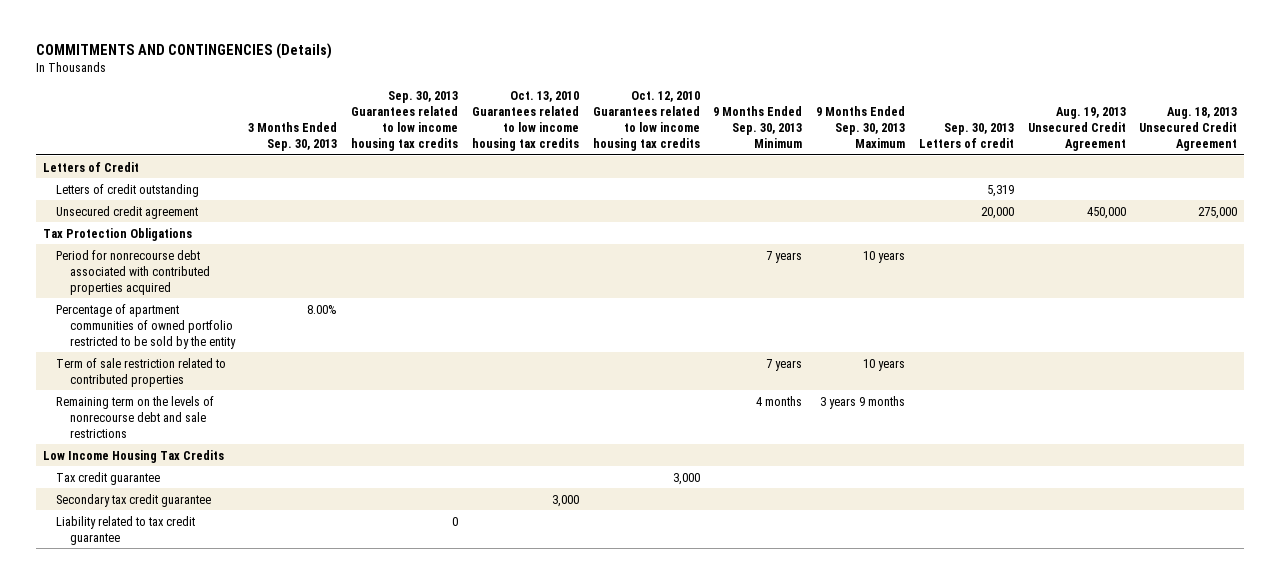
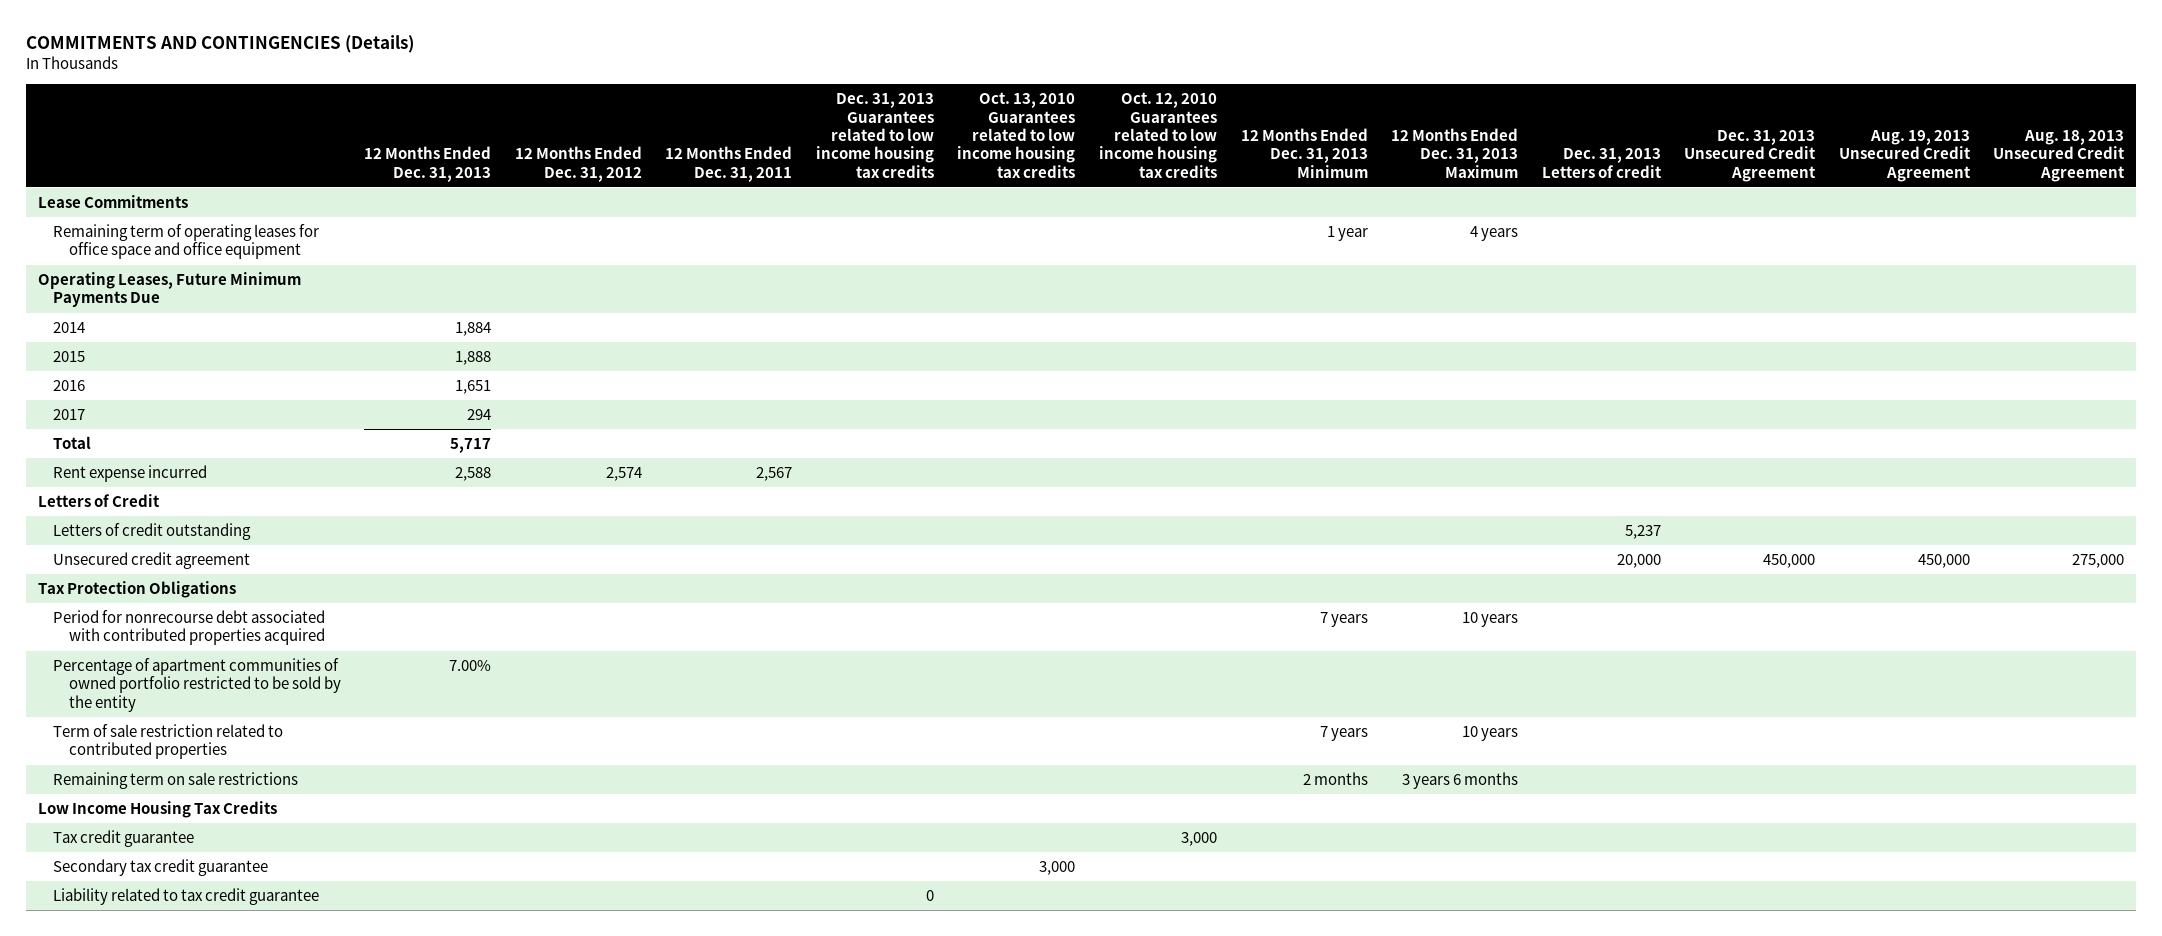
- | 3 Months Ended Sep. 30, 2013 | Sep. 30, 2013 Guarantees related to low income housing tax credits | Oct. 13, 2010 Guarantees related to low income housing tax credits | Oct. 12, 2010 Guarantees related to low income housing tax credits | 9 Months Ended Sep. 30, 2013 Minimum | 9 Months Ended Sep. 30, 2013 Maximum | Sep. 30, 2013 Letters of credit | Aug. 19, 2013 Unsecured Credit Agreement | Aug. 18, 2013 Unsecured Credit Agreement
+ | 12 Months Ended Dec. 31, 2013 | 12 Months Ended Dec. 31, 2012 | 12 Months Ended Dec. 31, 2011 | Dec. 31, 2013 Guarantees related to low income housing tax credits | Oct. 13, 2010 Guarantees related to low income housing tax credits | Oct. 12, 2010 Guarantees related to low income housing tax credits | 12 Months Ended Dec. 31, 2013 Minimum | 12 Months Ended Dec. 31, 2013 Maximum | Dec. 31, 2013 Letters of credit | Dec. 31, 2013 Unsecured Credit Agreement | Aug. 19, 2013 Unsecured Credit Agreement | Aug. 18, 2013 Unsecured Credit Agreement
+ Lease Commitments
+ Remaining term of operating leases for office space and office equipment | | | | | | | 1 year | 4 years | | | |
+ Operating Leases, Future Minimum Payments Due
+ 2014 | 1,884 | | | | | | | | | | |
+ 2015 | 1,888 | | | | | | | | | | |
+ 2016 | 1,651 | | | | | | | | | | |
+ 2017 | 294 | | | | | | | | | | |
+ Total | 5,717 | | | | | | | | | | |
+ Rent expense incurred | 2,588 | 2,574 | 2,567 | | | | | | | | |
- Remaining term on the levels of nonrecourse debt and sale restrictions | | | | | 4 months | 3 years 9 months | | |
+ Remaining term on sale restrictions | | | | | | | 2 months | 3 years 6 months | | | |

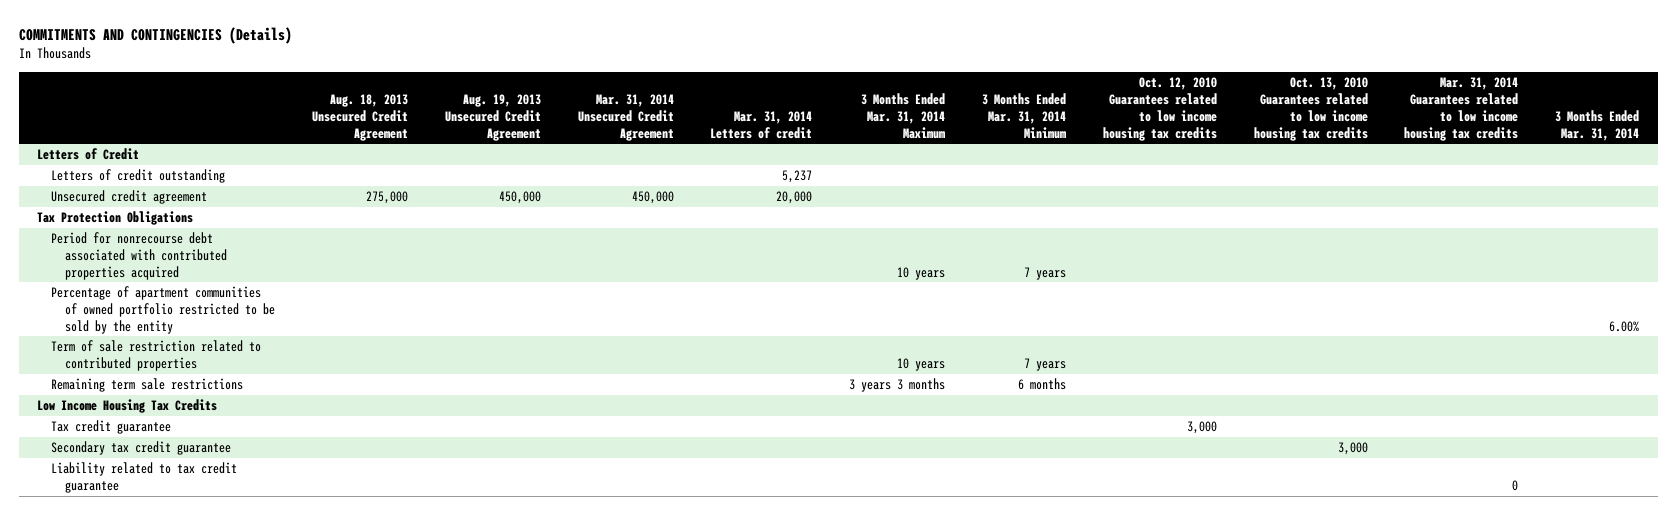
- | 12 Months Ended Dec. 31, 2013 | 12 Months Ended Dec. 31, 2012 | 12 Months Ended Dec. 31, 2011 | Dec. 31, 2013 Guarantees related to low income housing tax credits | Oct. 13, 2010 Guarantees related to low income housing tax credits | Oct. 12, 2010 Guarantees related to low income housing tax credits | 12 Months Ended Dec. 31, 2013 Minimum | 12 Months Ended Dec. 31, 2013 Maximum | Dec. 31, 2013 Letters of credit | Dec. 31, 2013 Unsecured Credit Agreement | Aug. 19, 2013 Unsecured Credit Agreement | Aug. 18, 2013 Unsecured Credit Agreement
+ | Aug. 18, 2013 Unsecured Credit Agreement | Aug. 19, 2013 Unsecured Credit Agreement | Mar. 31, 2014 Unsecured Credit Agreement | Mar. 31, 2014 Letters of credit | 3 Months Ended Mar. 31, 2014 Maximum | 3 Months Ended Mar. 31, 2014 Minimum | Oct. 12, 2010 Guarantees related to low income housing tax credits | Oct. 13, 2010 Guarantees related to low income housing tax credits | Mar. 31, 2014 Guarantees related to low income housing tax credits | 3 Months Ended Mar. 31, 2014
- Lease Commitments
- Remaining term of operating leases for office space and office equipment | | | | | | | 1 year | 4 years | | | |
- Operating Leases, Future Minimum Payments Due
- 2014 | 1,884 | | | | | | | | | | |
- 2015 | 1,888 | | | | | | | | | | |
- 2016 | 1,651 | | | | | | | | | | |
- 2017 | 294 | | | | | | | | | | |
- Total | 5,717 | | | | | | | | | | |
- Rent expense incurred | 2,588 | 2,574 | 2,567 | | | | | | | | |
- Remaining term on sale restrictions | | | | | | | 2 months | 3 years 6 months | | | |
+ Remaining term sale restrictions | | | | | 3 years 3 months | 6 months | | | |

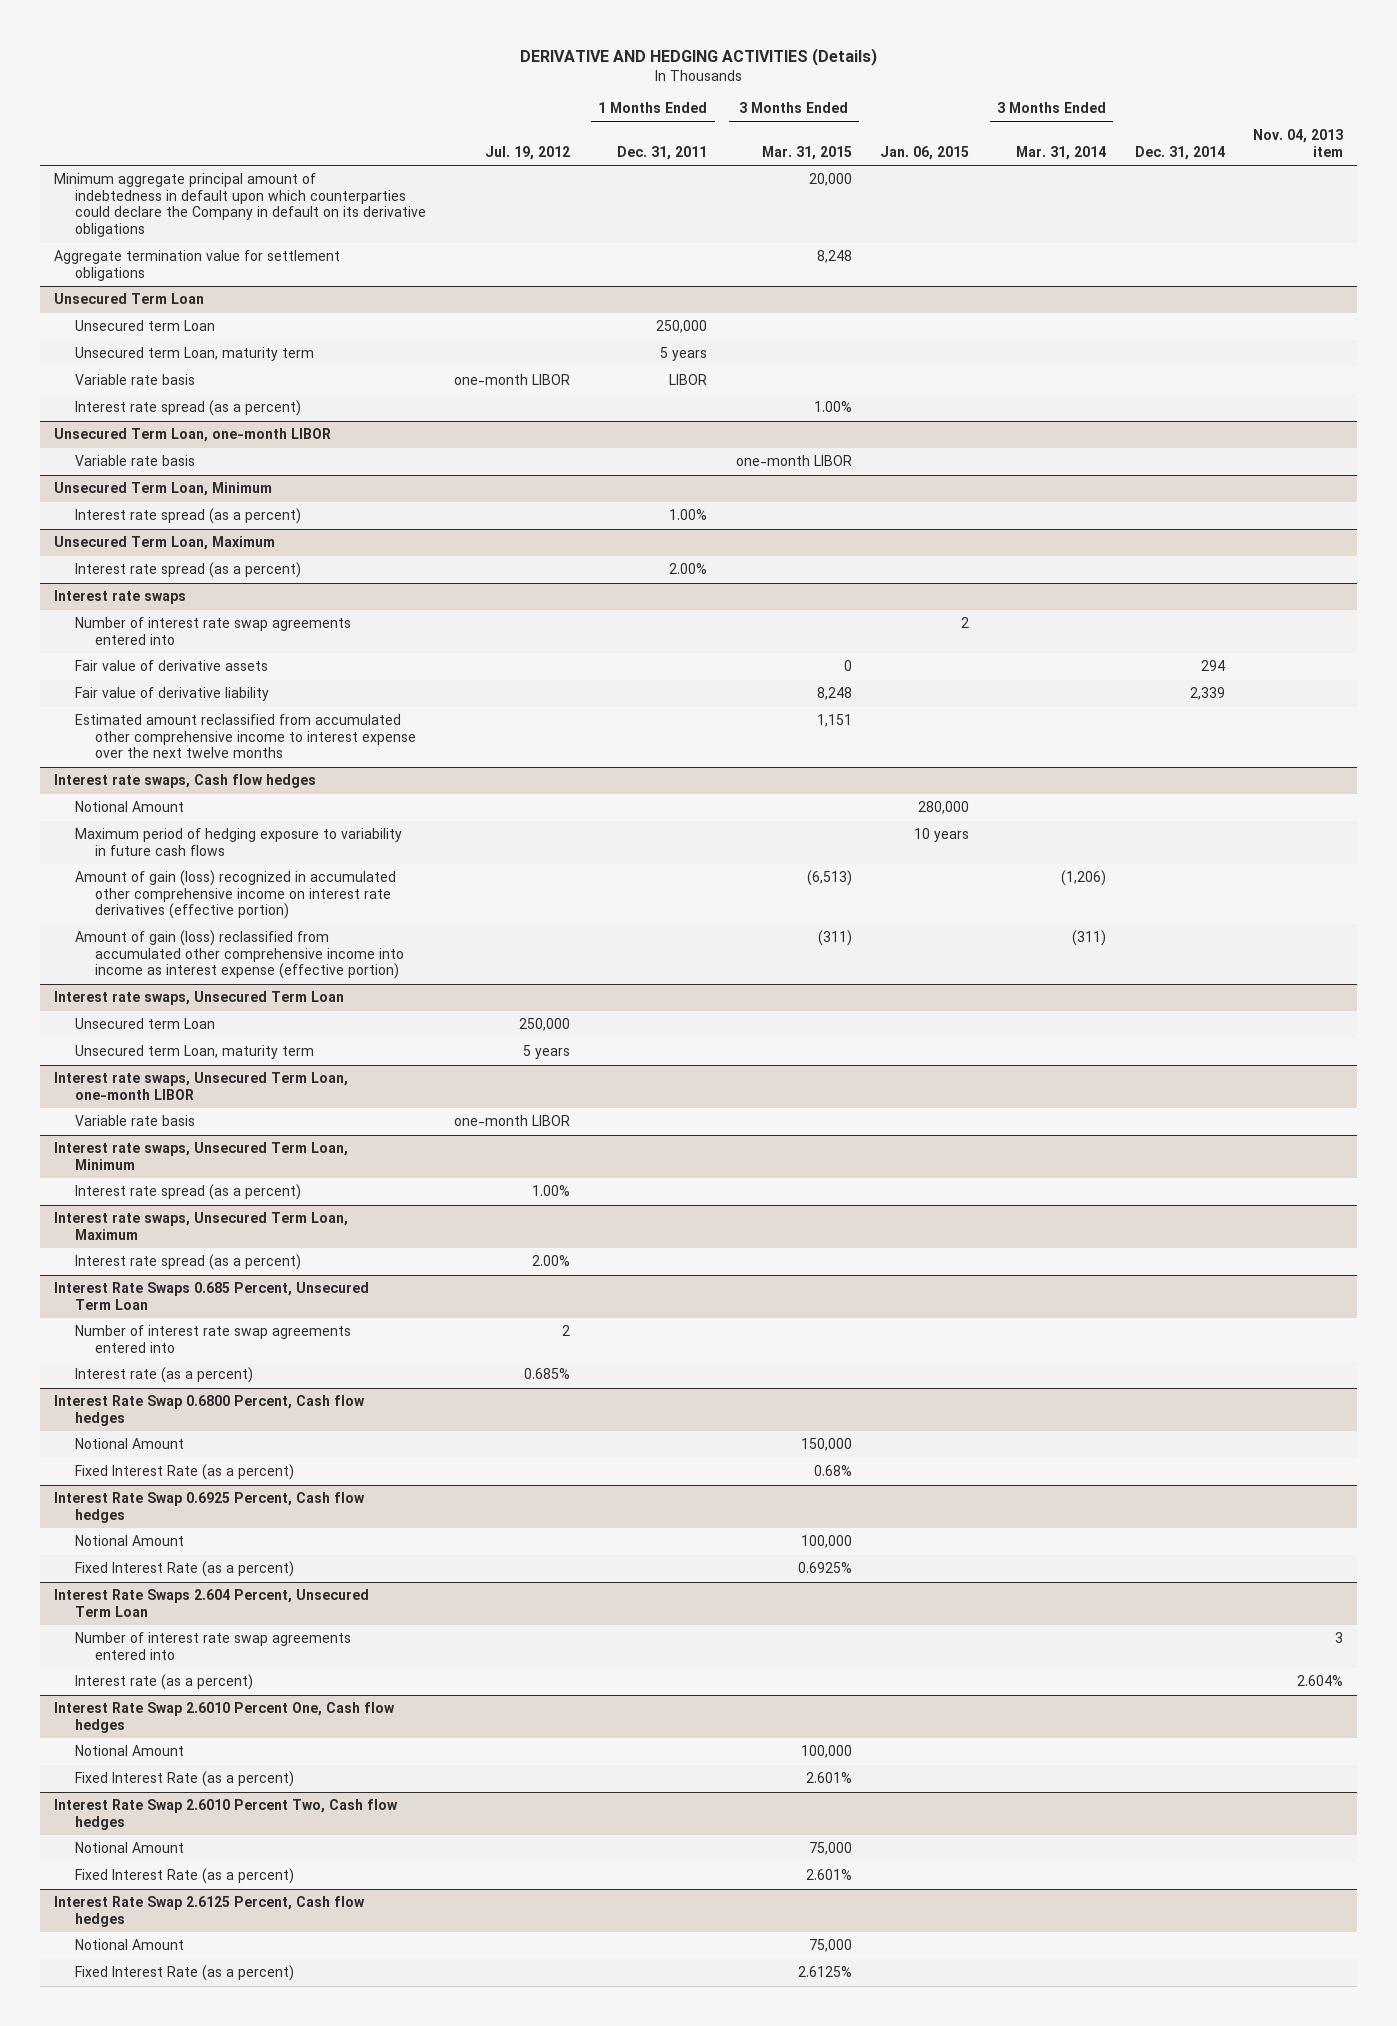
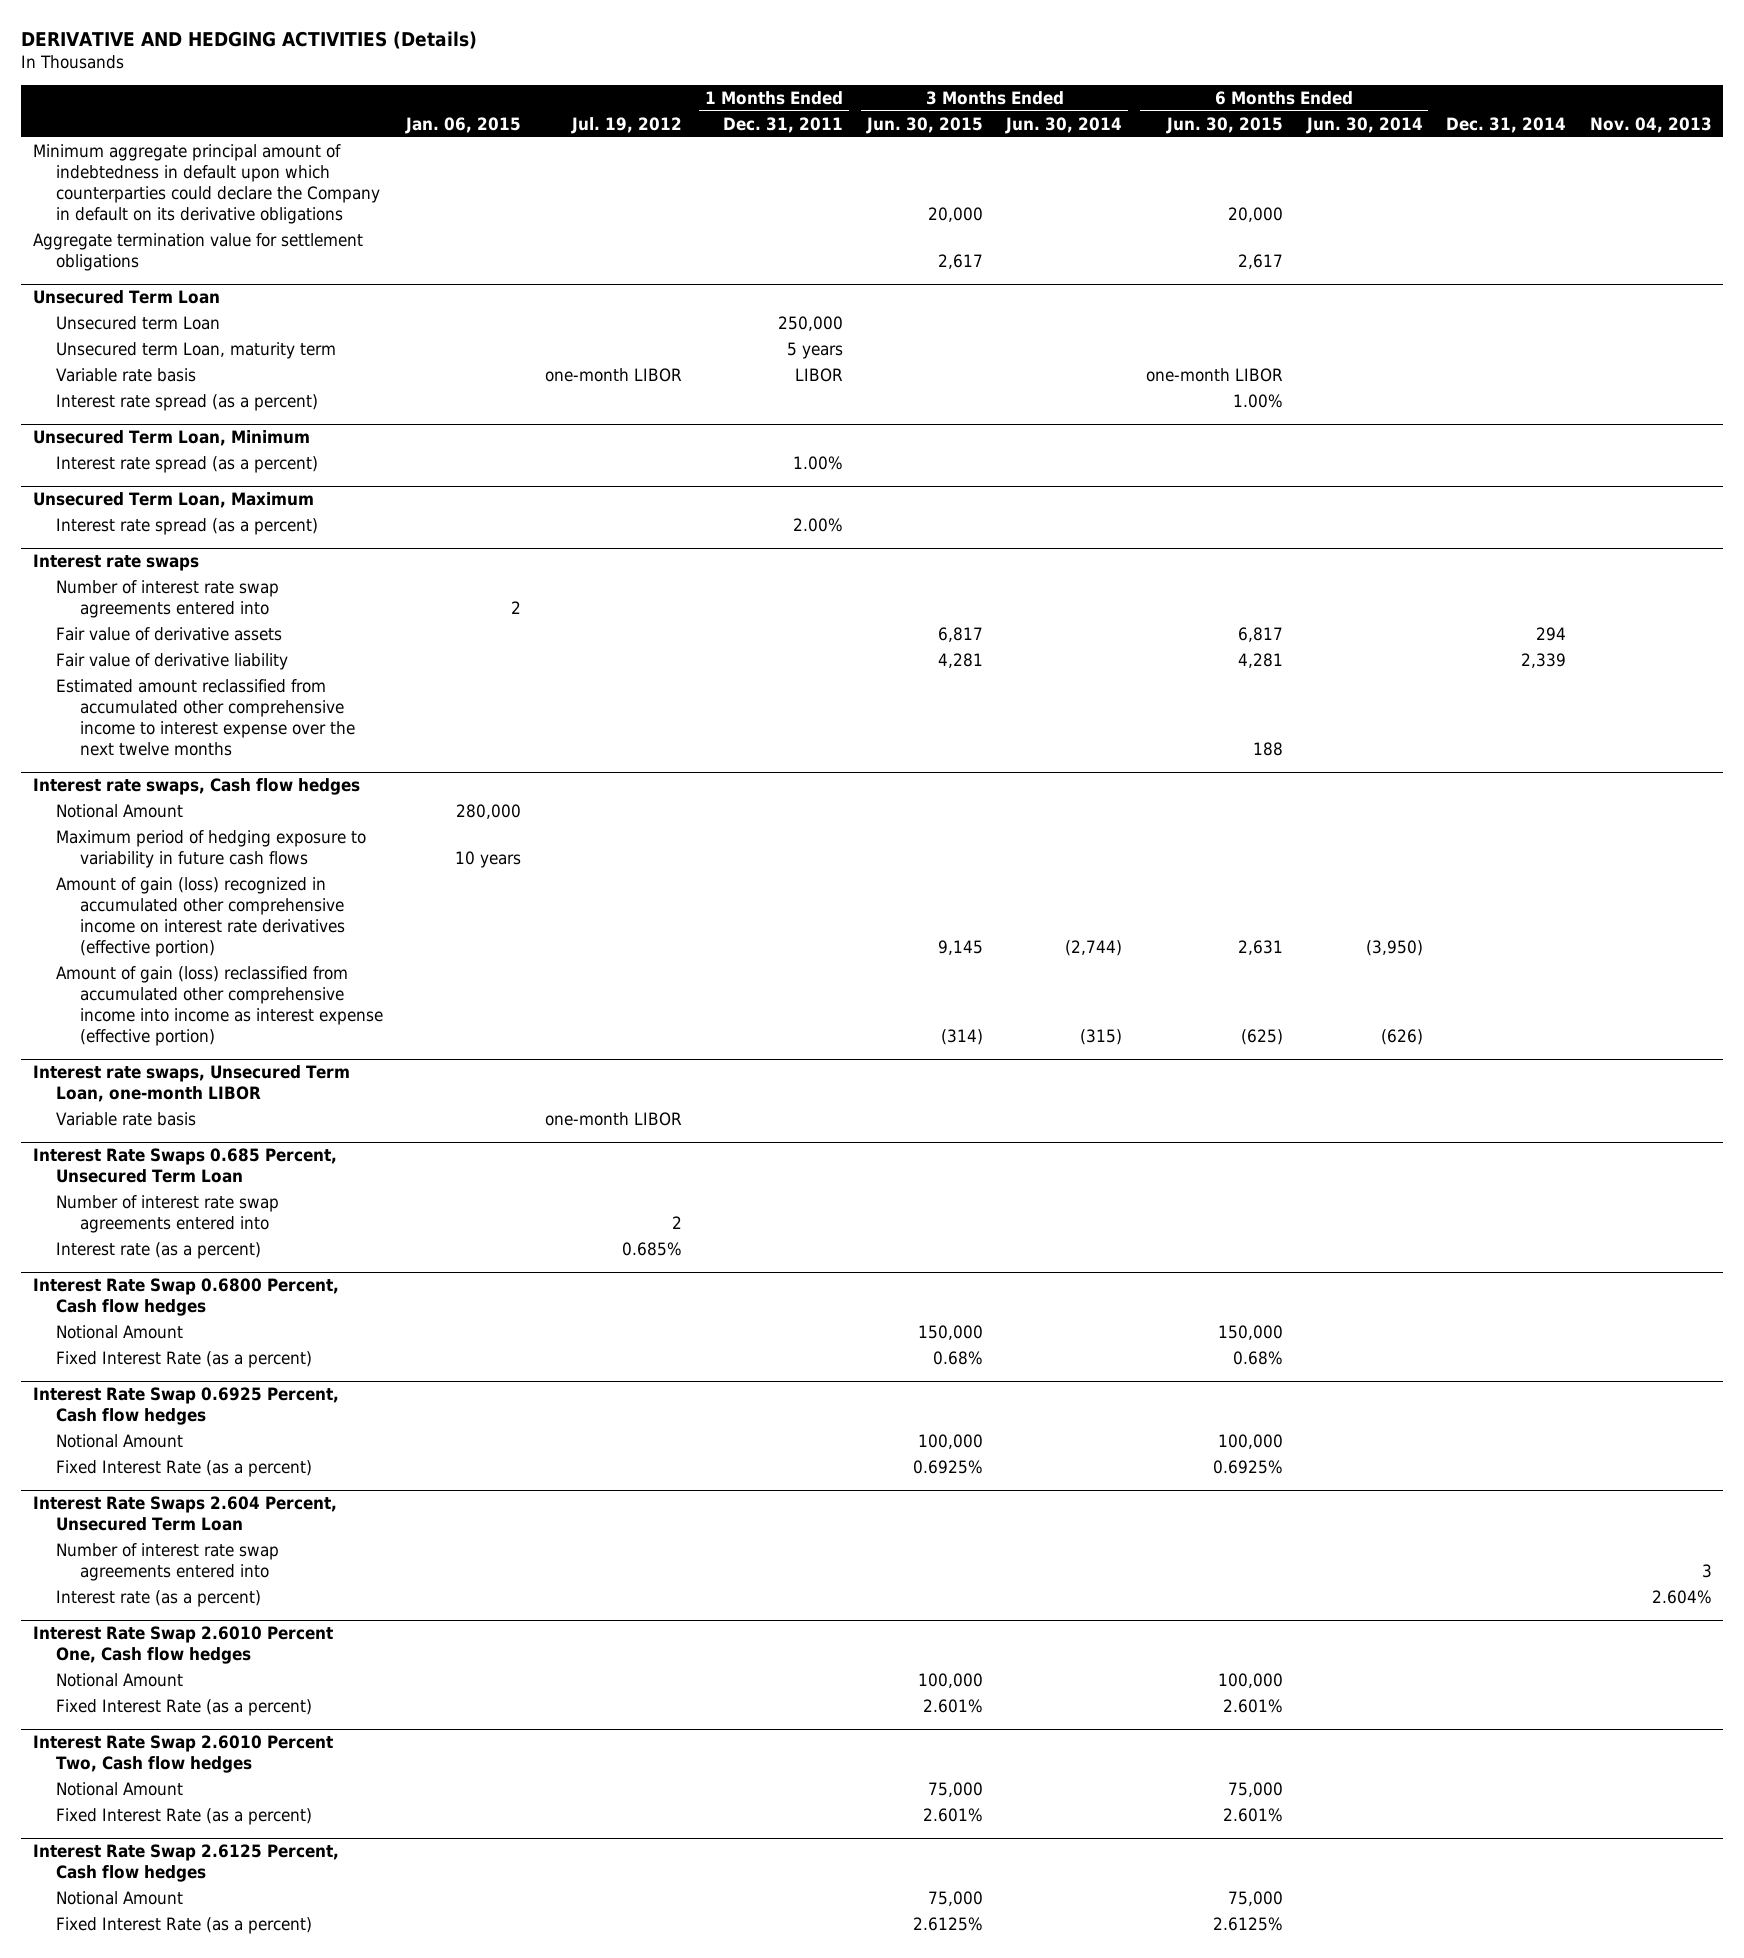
- | Jul. 19, 2012 | 1 Months Ended Dec. 31, 2011 | 3 Months Ended Mar. 31, 2015 | Jan. 06, 2015 | 3 Months Ended Mar. 31, 2014 | Dec. 31, 2014 | Nov. 04, 2013 item
+ | Jan. 06, 2015 | Jul. 19, 2012 | 1 Months Ended Dec. 31, 2011 | 3 Months Ended Jun. 30, 2015 | 3 Months Ended Jun. 30, 2014 | 6 Months Ended Jun. 30, 2015 | 6 Months Ended Jun. 30, 2014 | Dec. 31, 2014 | Nov. 04, 2013
- Unsecured Term Loan, one-month LIBOR
- Variable rate basis | | | one-month LIBOR | | | |
- Interest rate swaps, Unsecured Term Loan
- Unsecured term Loan | 250,000 | | | | | |
- Unsecured term Loan, maturity term | 5 years | | | | | |
- Interest rate swaps, Unsecured Term Loan, Minimum
- Interest rate spread (as a percent) | 1.00% | | | | | |
- Interest rate swaps, Unsecured Term Loan, Maximum
- Interest rate spread (as a percent) | 2.00% | | | | | |

